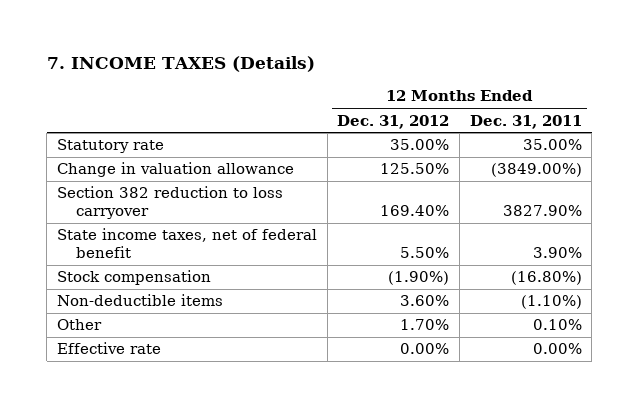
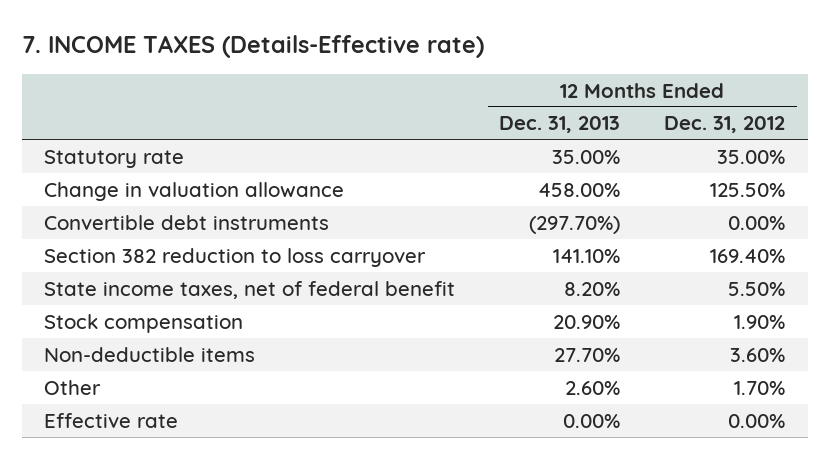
- 7. INCOME TAXES (Details)
+ 7. INCOME TAXES (Details-Effective rate)
- | 12 Months Ended Dec. 31, 2012 | 12 Months Ended Dec. 31, 2011
+ | 12 Months Ended Dec. 31, 2013 | 12 Months Ended Dec. 31, 2012
+ Convertible debt instruments | (297.70%) | 0.00%
- Stock compensation | (1.90%) | (16.80%)
+ Stock compensation | 20.90% | 1.90%

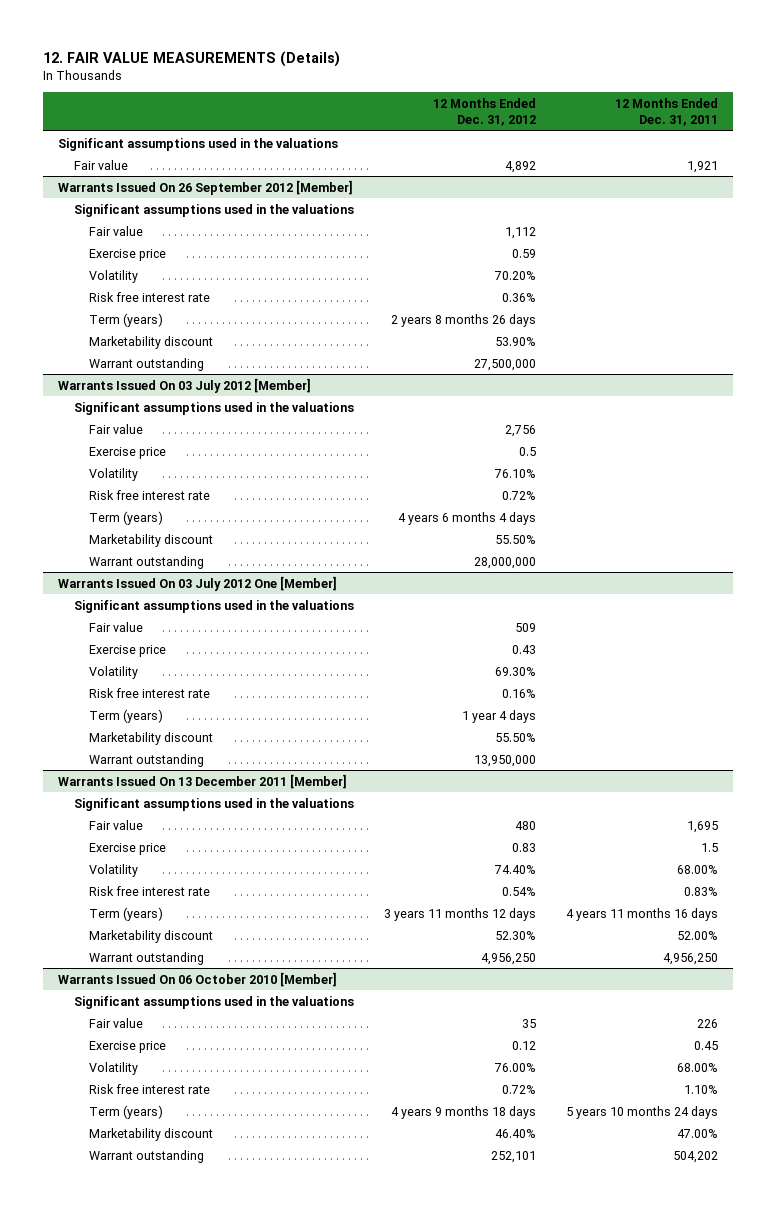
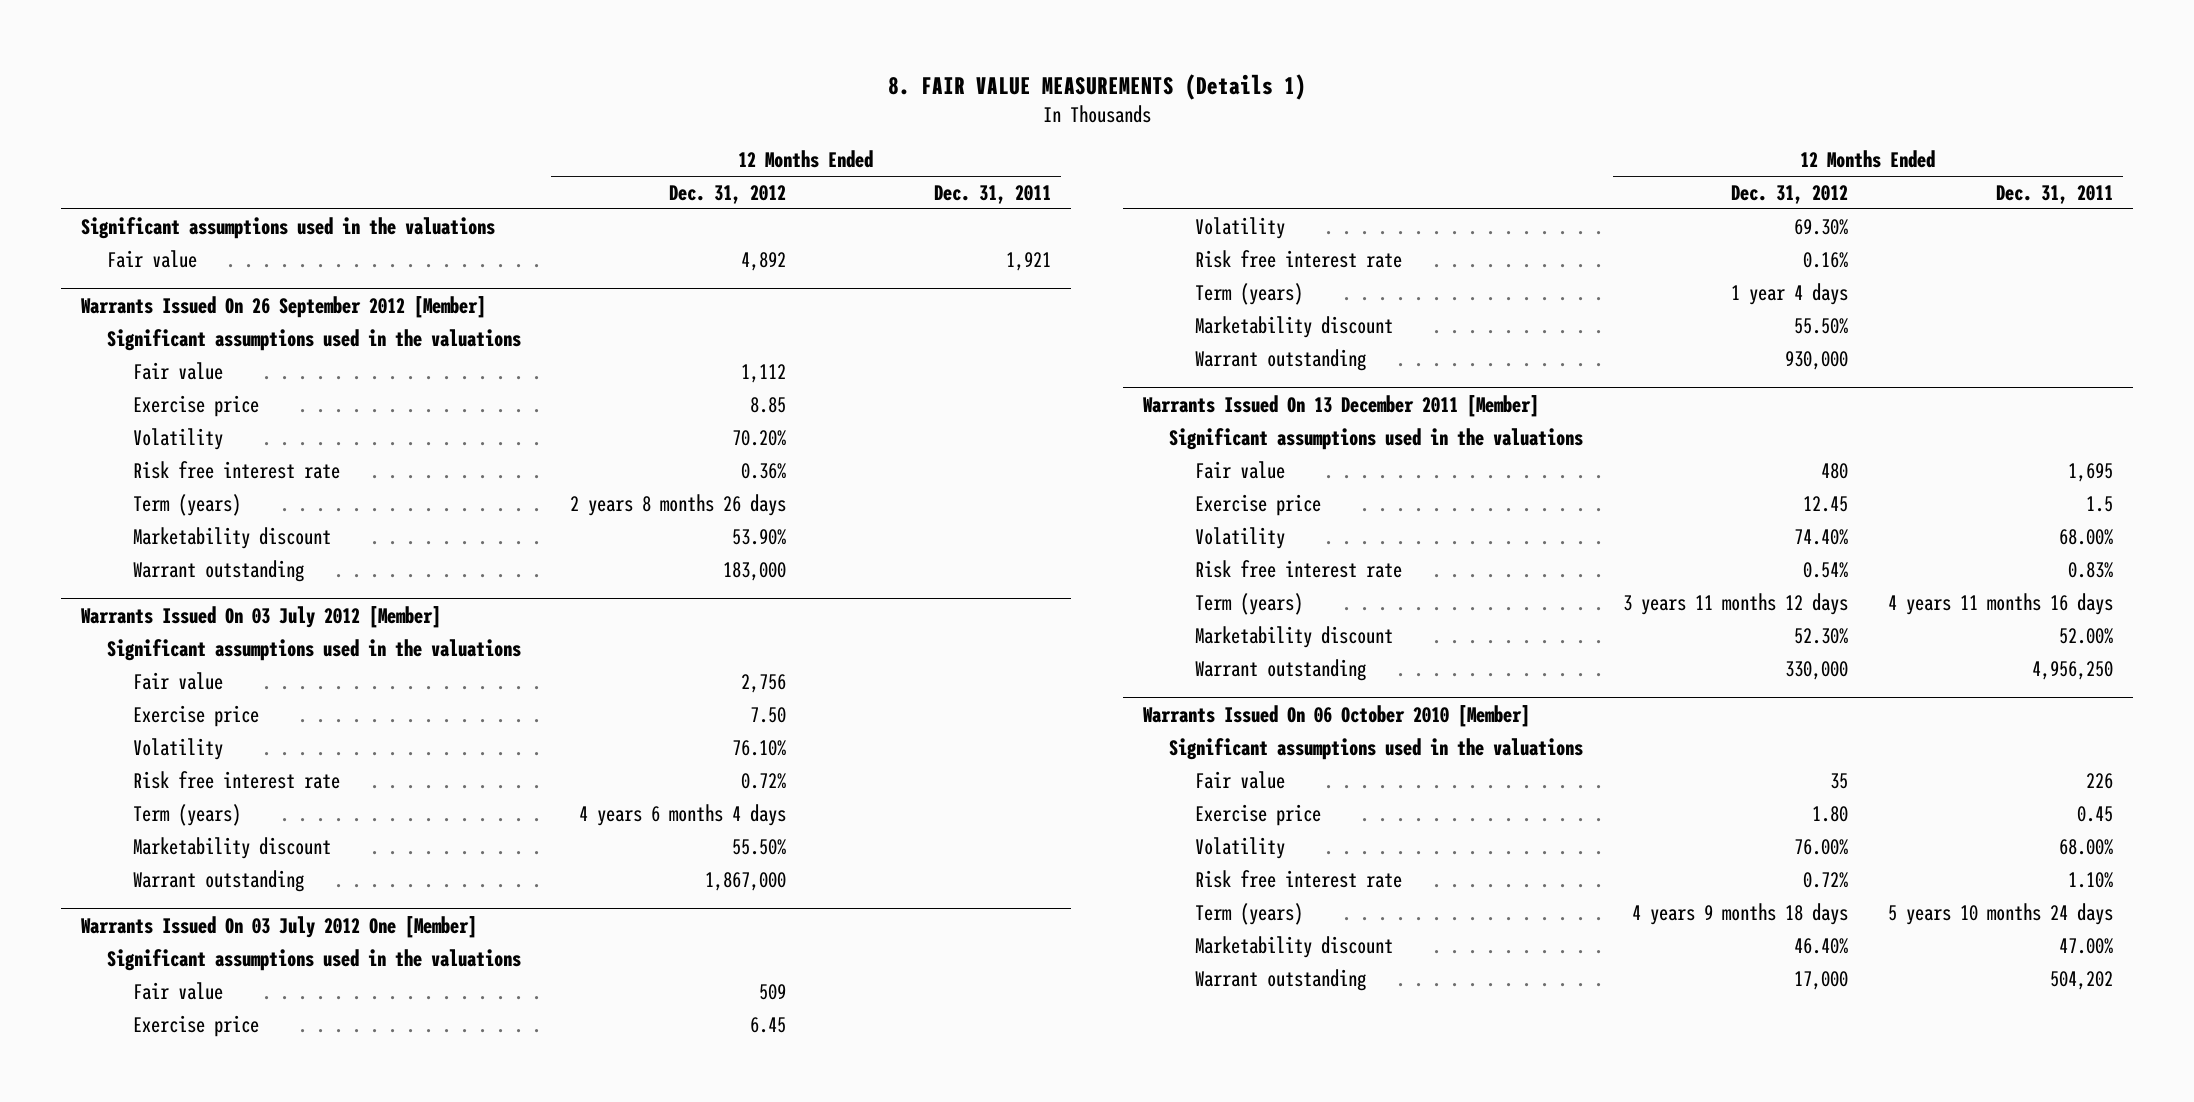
- 12. FAIR VALUE MEASUREMENTS (Details)
+ 8. FAIR VALUE MEASUREMENTS (Details 1)
@ Warrants Issued On 26 September 2012 [Member]
- Exercise price | 0.59 |
+ Exercise price | 8.85 |
- Warrant outstanding | 27,500,000 |
+ Warrant outstanding | 183,000 |
@ Warrants Issued On 03 July 2012 [Member]
- Exercise price | 0.5 |
+ Exercise price | 7.50 |
- Warrant outstanding | 28,000,000 |
+ Warrant outstanding | 1,867,000 |
@ Warrants Issued On 03 July 2012 One [Member]
- Exercise price | 0.43 |
+ Exercise price | 6.45 |
- Warrant outstanding | 13,950,000 |
+ Warrant outstanding | 930,000 |
@ Warrants Issued On 13 December 2011 [Member]
- Exercise price | 0.83 | 1.5
+ Exercise price | 12.45 | 1.5
- Warrant outstanding | 4,956,250 | 4,956,250
+ Warrant outstanding | 330,000 | 4,956,250
@ Warrants Issued On 06 October 2010 [Member]
- Exercise price | 0.12 | 0.45
+ Exercise price | 1.80 | 0.45
- Warrant outstanding | 252,101 | 504,202
+ Warrant outstanding | 17,000 | 504,202

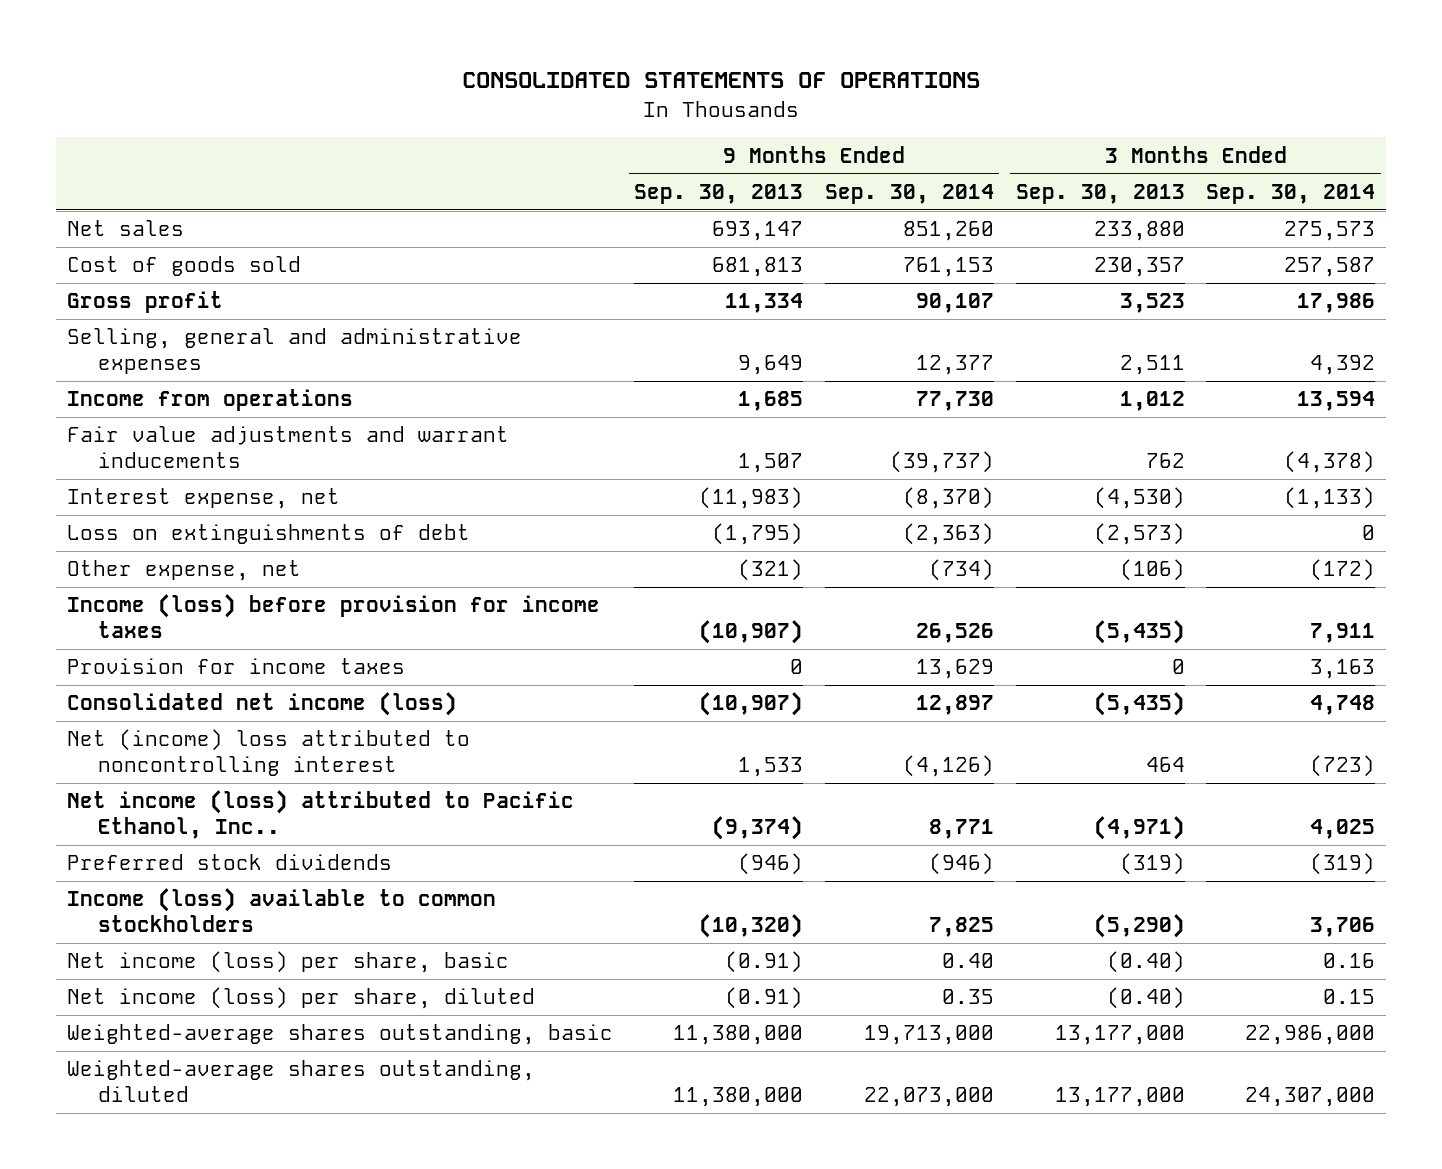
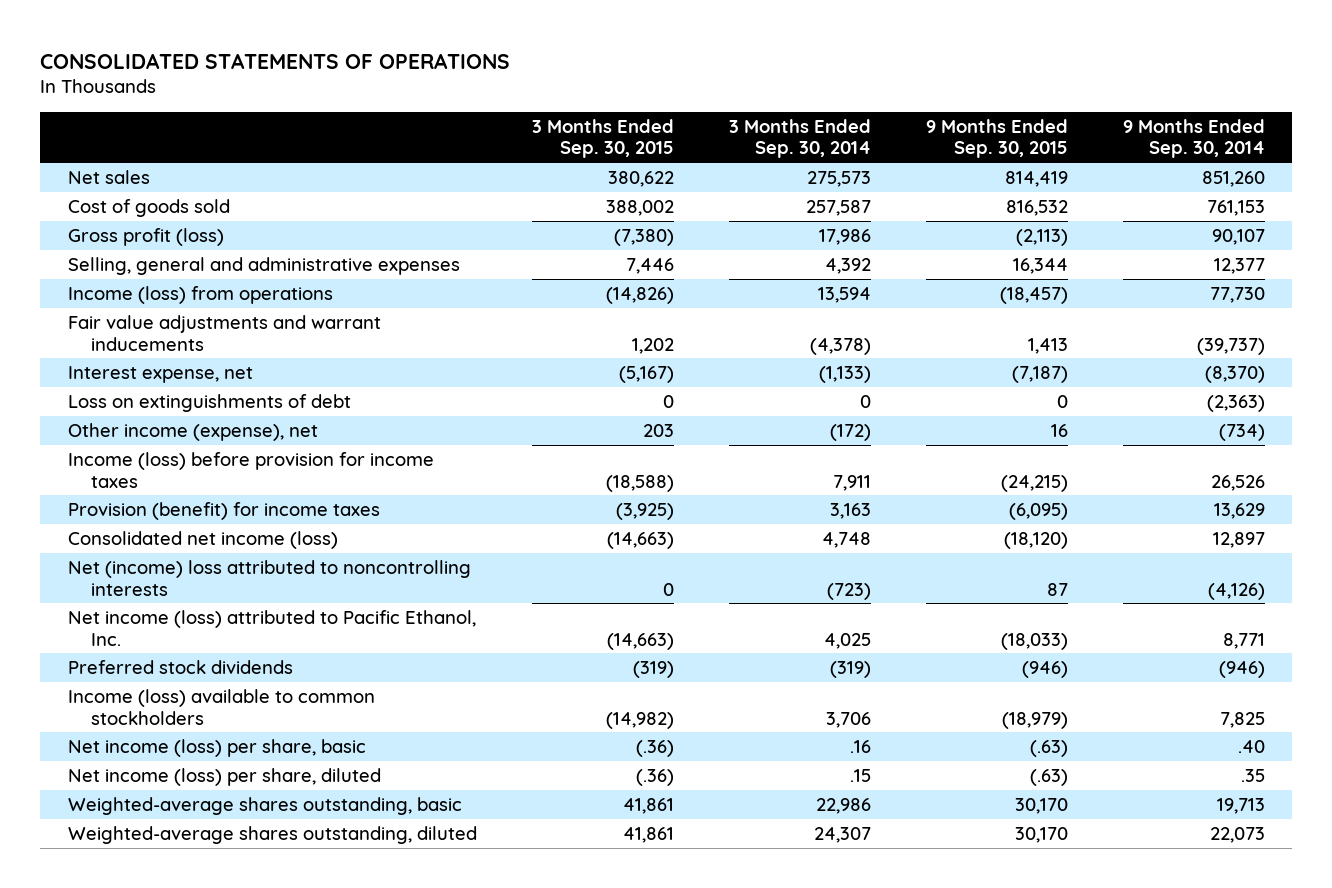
- | 9 Months Ended Sep. 30, 2013 | 9 Months Ended Sep. 30, 2014 | 3 Months Ended Sep. 30, 2013 | 3 Months Ended Sep. 30, 2014
+ | 3 Months Ended Sep. 30, 2015 | 3 Months Ended Sep. 30, 2014 | 9 Months Ended Sep. 30, 2015 | 9 Months Ended Sep. 30, 2014
- Gross profit | 11,334 | 90,107 | 3,523 | 17,986
+ Gross profit (loss) | (7,380) | 17,986 | (2,113) | 90,107
- Income from operations | 1,685 | 77,730 | 1,012 | 13,594
+ Income (loss) from operations | (14,826) | 13,594 | (18,457) | 77,730
- Other expense, net | (321) | (734) | (106) | (172)
+ Other income (expense), net | 203 | (172) | 16 | (734)
- Provision for income taxes | 0 | 13,629 | 0 | 3,163
+ Provision (benefit) for income taxes | (3,925) | 3,163 | (6,095) | 13,629
- Net (income) loss attributed to noncontrolling interest | 1,533 | (4,126) | 464 | (723)
- Net income (loss) attributed to Pacific Ethanol, Inc.. | (9,374) | 8,771 | (4,971) | 4,025
+ Net (income) loss attributed to noncontrolling interests | 0 | (723) | 87 | (4,126)
+ Net income (loss) attributed to Pacific Ethanol, Inc. | (14,663) | 4,025 | (18,033) | 8,771
- Net income (loss) per share, basic | (0.91) | 0.40 | (0.40) | 0.16
- Net income (loss) per share, diluted | (0.91) | 0.35 | (0.40) | 0.15
- Weighted-average shares outstanding, basic | 11,380,000 | 19,713,000 | 13,177,000 | 22,986,000
- Weighted-average shares outstanding, diluted | 11,380,000 | 22,073,000 | 13,177,000 | 24,307,000
+ Net income (loss) per share, basic | (.36) | .16 | (.63) | .40
+ Net income (loss) per share, diluted | (.36) | .15 | (.63) | .35
+ Weighted-average shares outstanding, basic | 41,861 | 22,986 | 30,170 | 19,713
+ Weighted-average shares outstanding, diluted | 41,861 | 24,307 | 30,170 | 22,073

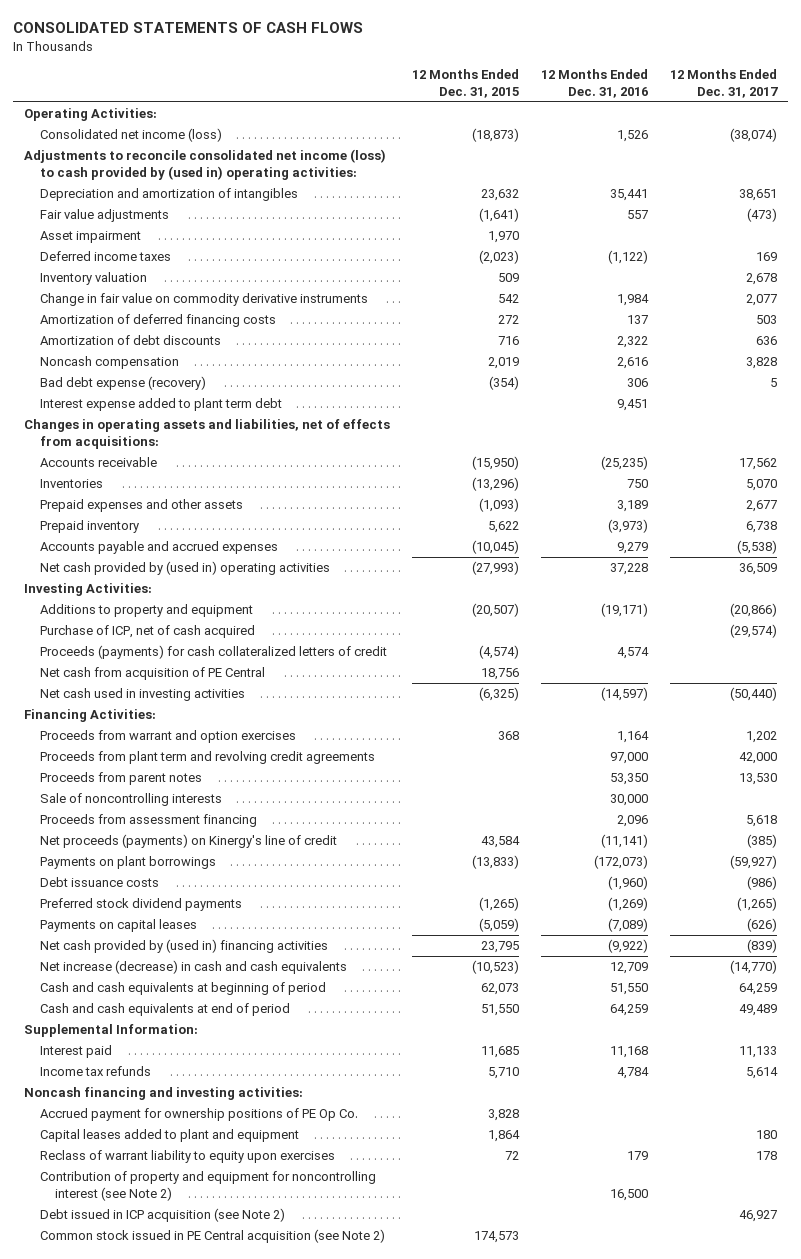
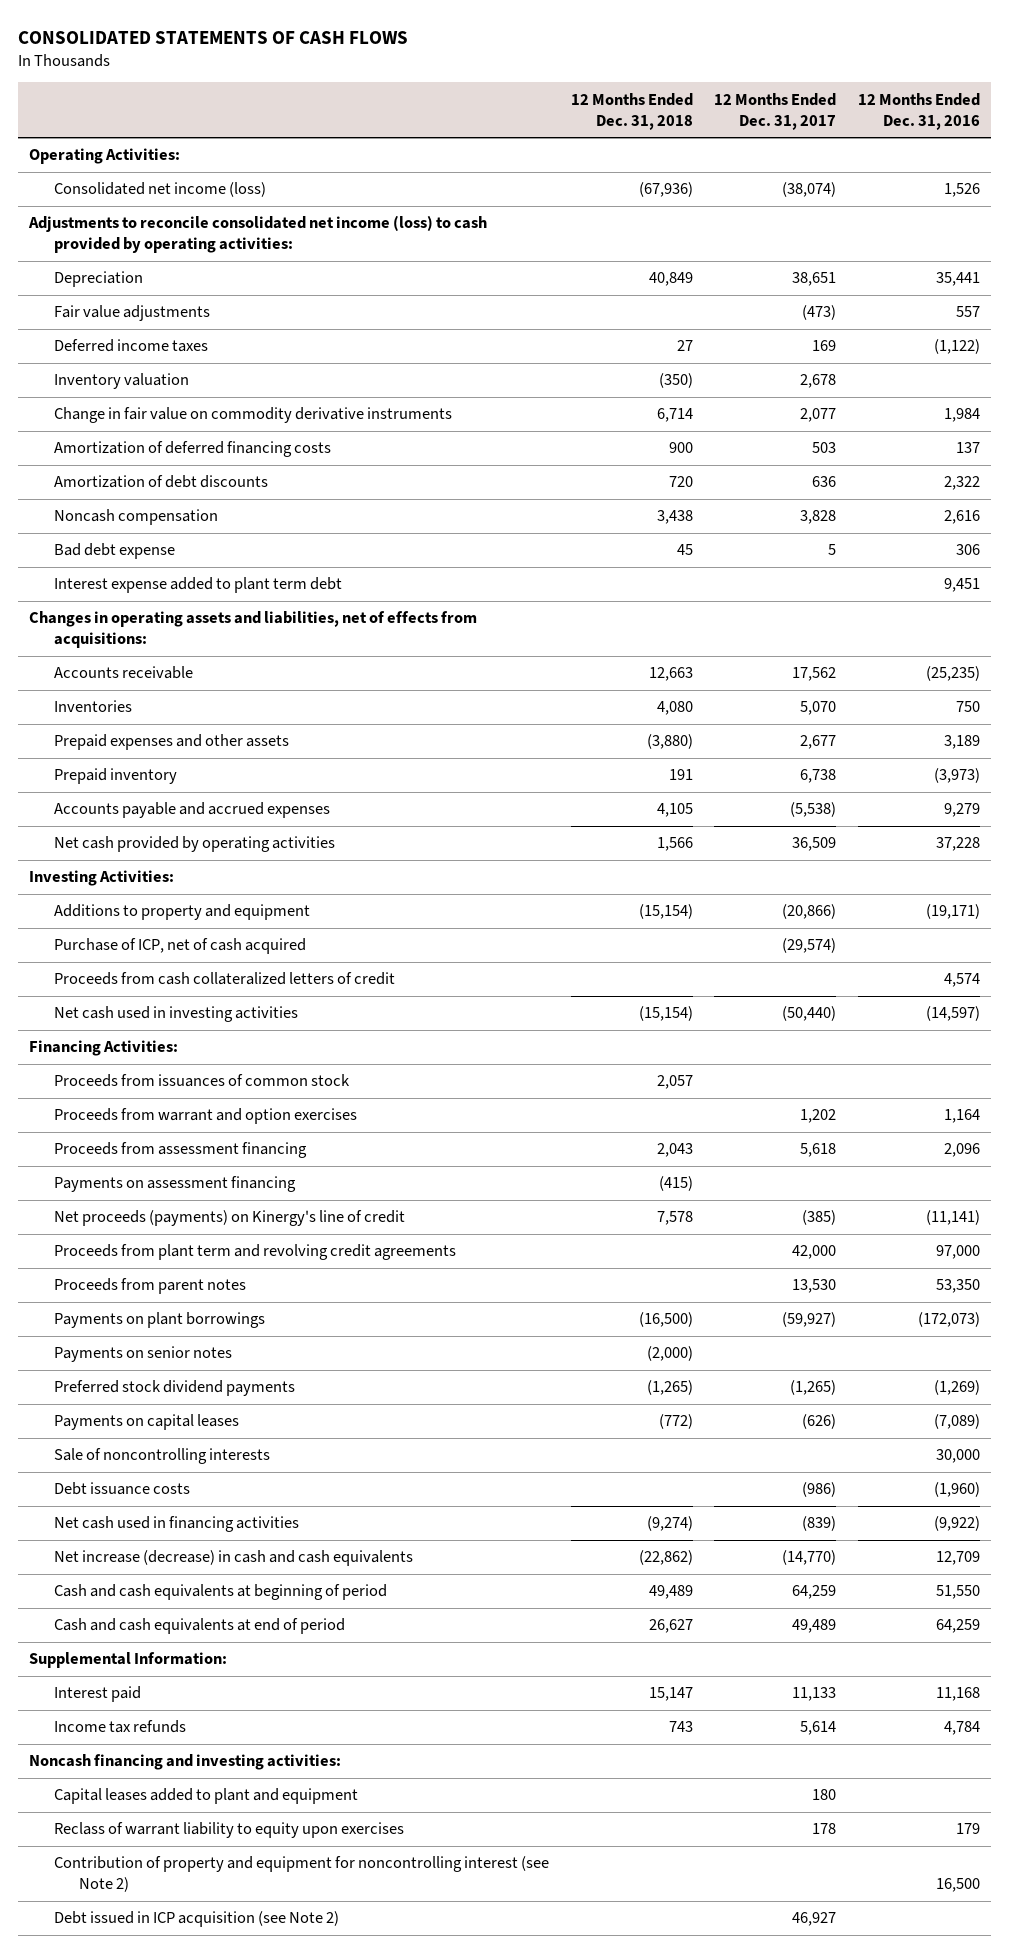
- | 12 Months Ended Dec. 31, 2015 | 12 Months Ended Dec. 31, 2016 | 12 Months Ended Dec. 31, 2017
+ | 12 Months Ended Dec. 31, 2018 | 12 Months Ended Dec. 31, 2017 | 12 Months Ended Dec. 31, 2016
- Adjustments to reconcile consolidated net income (loss) to cash provided by (used in) operating activities:
- Depreciation and amortization of intangibles | 23,632 | 35,441 | 38,651
+ Adjustments to reconcile consolidated net income (loss) to cash provided by operating activities:
+ Depreciation | 40,849 | 38,651 | 35,441
- Asset impairment | 1,970 | |
- Bad debt expense (recovery) | (354) | 306 | 5
+ Bad debt expense | 45 | 5 | 306
- Net cash provided by (used in) operating activities | (27,993) | 37,228 | 36,509
+ Net cash provided by operating activities | 1,566 | 36,509 | 37,228
- Proceeds (payments) for cash collateralized letters of credit | (4,574) | 4,574 |
- Net cash from acquisition of PE Central | 18,756 | |
+ Proceeds from cash collateralized letters of credit | | | 4,574
+ Proceeds from issuances of common stock | 2,057 | |
+ Payments on assessment financing | (415) | |
moved down: Proceeds from plant term and revolving credit agreements | | 42,000 | 97,000
moved down: Proceeds from parent notes | | 13,530 | 53,350
+ Payments on senior notes | (2,000) | |
- Net cash provided by (used in) financing activities | 23,795 | (9,922) | (839)
moved down: Sale of noncontrolling interests | | | 30,000
moved down: Debt issuance costs | | (986) | (1,960)
+ Net cash used in financing activities | (9,274) | (839) | (9,922)
- Accrued payment for ownership positions of PE Op Co. | 3,828 | |
- Common stock issued in PE Central acquisition (see Note 2) | 174,573 | |

